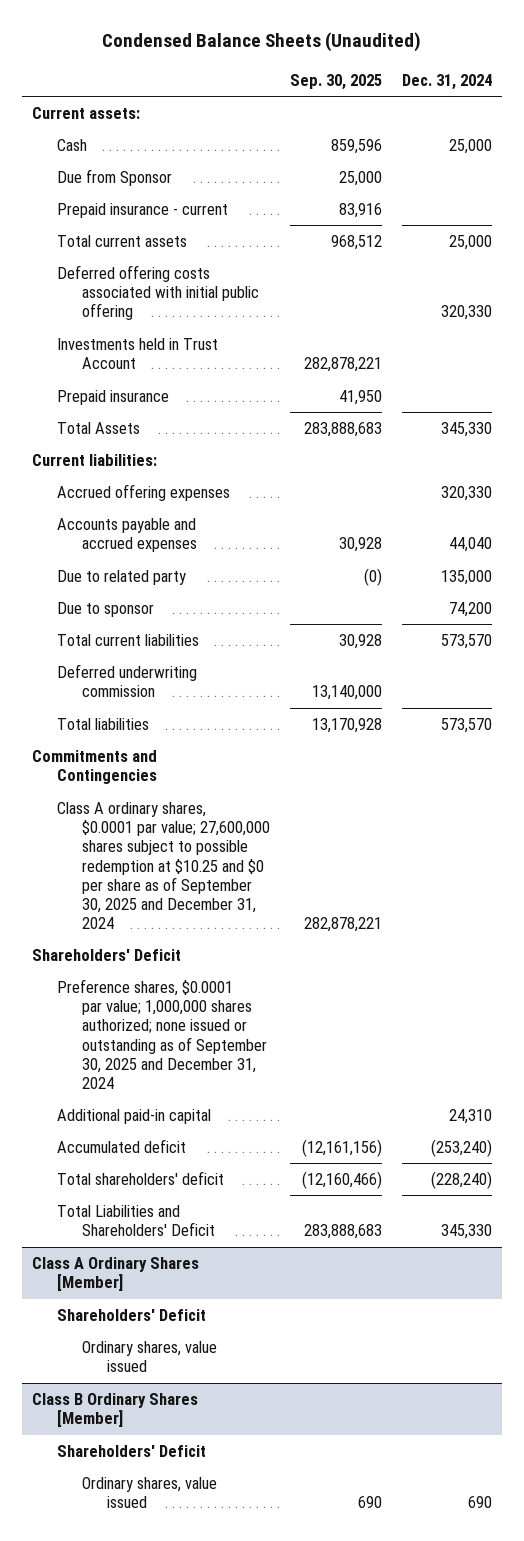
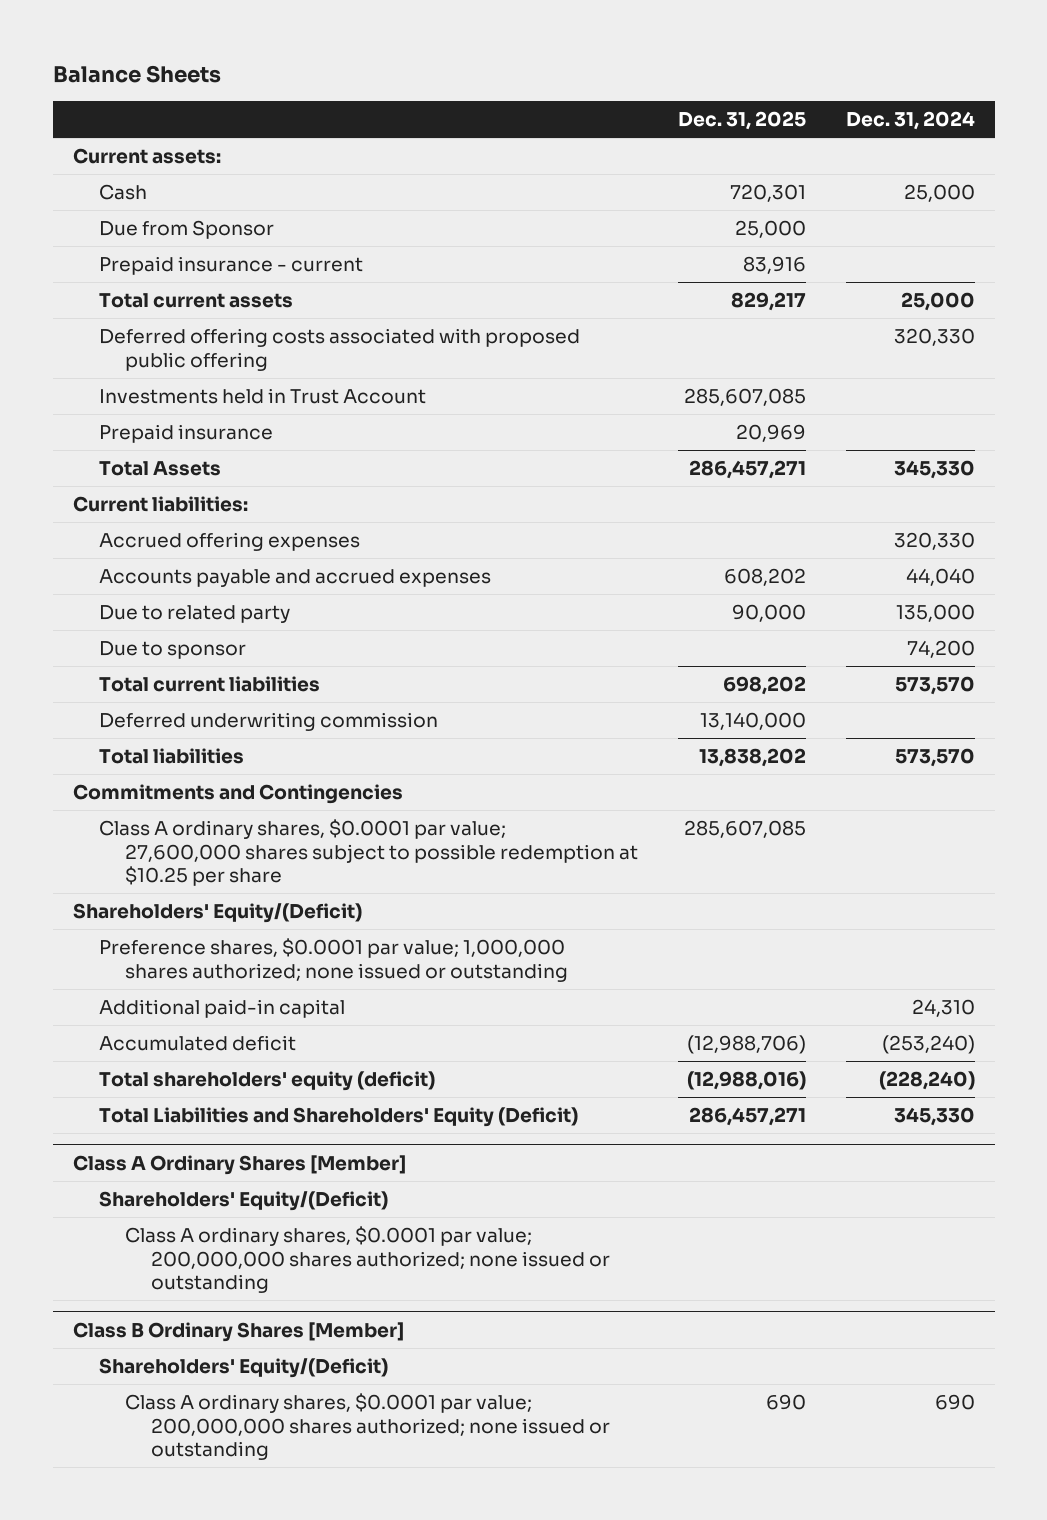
- Condensed Balance Sheets (Unaudited)
+ Balance Sheets
- | Sep. 30, 2025 | Dec. 31, 2024
+ | Dec. 31, 2025 | Dec. 31, 2024
- Deferred offering costs associated with initial public offering | | 320,330
+ Deferred offering costs associated with proposed public offering | | 320,330
- Class A ordinary shares, $0.0001 par value; 27,600,000 shares subject to possible redemption at $10.25 and $0 per share as of September 30, 2025 and December 31, 2024 | 282,878,221 |
- Shareholders' Deficit
- Preference shares, $0.0001 par value; 1,000,000 shares authorized; none issued or outstanding as of September 30, 2025 and December 31, 2024
+ Class A ordinary shares, $0.0001 par value; 27,600,000 shares subject to possible redemption at $10.25 per share | 285,607,085 |
+ Shareholders' Equity/(Deficit)
+ Preference shares, $0.0001 par value; 1,000,000 shares authorized; none issued or outstanding
- Total shareholders' deficit | (12,160,466) | (228,240)
- Total Liabilities and Shareholders' Deficit | 283,888,683 | 345,330
+ Total shareholders' equity (deficit) | (12,988,016) | (228,240)
+ Total Liabilities and Shareholders' Equity (Deficit) | 286,457,271 | 345,330
@ Class A Ordinary Shares [Member]
- Shareholders' Deficit
- Ordinary shares, value issued
+ Shareholders' Equity/(Deficit)
+ Class A ordinary shares, $0.0001 par value; 200,000,000 shares authorized; none issued or outstanding
@ Class B Ordinary Shares [Member]
- Shareholders' Deficit
- Ordinary shares, value issued | 690 | 690
+ Shareholders' Equity/(Deficit)
+ Class A ordinary shares, $0.0001 par value; 200,000,000 shares authorized; none issued or outstanding | 690 | 690

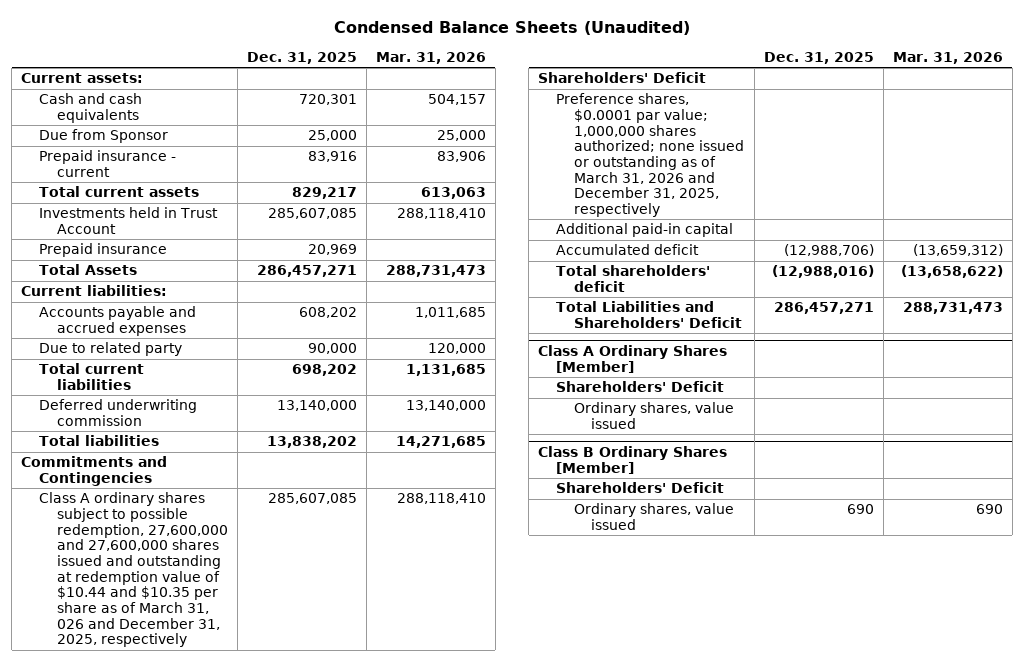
- Balance Sheets
+ Condensed Balance Sheets (Unaudited)
- | Dec. 31, 2025 | Dec. 31, 2024
+ | Dec. 31, 2025 | Mar. 31, 2026
- Cash | 720,301 | 25,000
+ Cash and cash equivalents | 720,301 | 504,157
- Deferred offering costs associated with proposed public offering | | 320,330
- Accrued offering expenses | | 320,330
- Due to sponsor | | 74,200
- Class A ordinary shares, $0.0001 par value; 27,600,000 shares subject to possible redemption at $10.25 per share | 285,607,085 |
- Shareholders' Equity/(Deficit)
- Preference shares, $0.0001 par value; 1,000,000 shares authorized; none issued or outstanding
+ Class A ordinary shares subject to possible redemption, 27,600,000 and 27,600,000 shares issued and outstanding at redemption value of $10.44 and $10.35 per share as of March 31, 026 and December 31, 2025, respectively | 285,607,085 | 288,118,410
+ Shareholders' Deficit
+ Preference shares, $0.0001 par value; 1,000,000 shares authorized; none issued or outstanding as of March 31, 2026 and December 31, 2025, respectively
- Total shareholders' equity (deficit) | (12,988,016) | (228,240)
- Total Liabilities and Shareholders' Equity (Deficit) | 286,457,271 | 345,330
+ Total shareholders' deficit | (12,988,016) | (13,658,622)
+ Total Liabilities and Shareholders' Deficit | 286,457,271 | 288,731,473
@ Class A Ordinary Shares [Member]
- Shareholders' Equity/(Deficit)
- Class A ordinary shares, $0.0001 par value; 200,000,000 shares authorized; none issued or outstanding
+ Shareholders' Deficit
+ Ordinary shares, value issued
@ Class B Ordinary Shares [Member]
- Shareholders' Equity/(Deficit)
- Class A ordinary shares, $0.0001 par value; 200,000,000 shares authorized; none issued or outstanding | 690 | 690
+ Shareholders' Deficit
+ Ordinary shares, value issued | 690 | 690

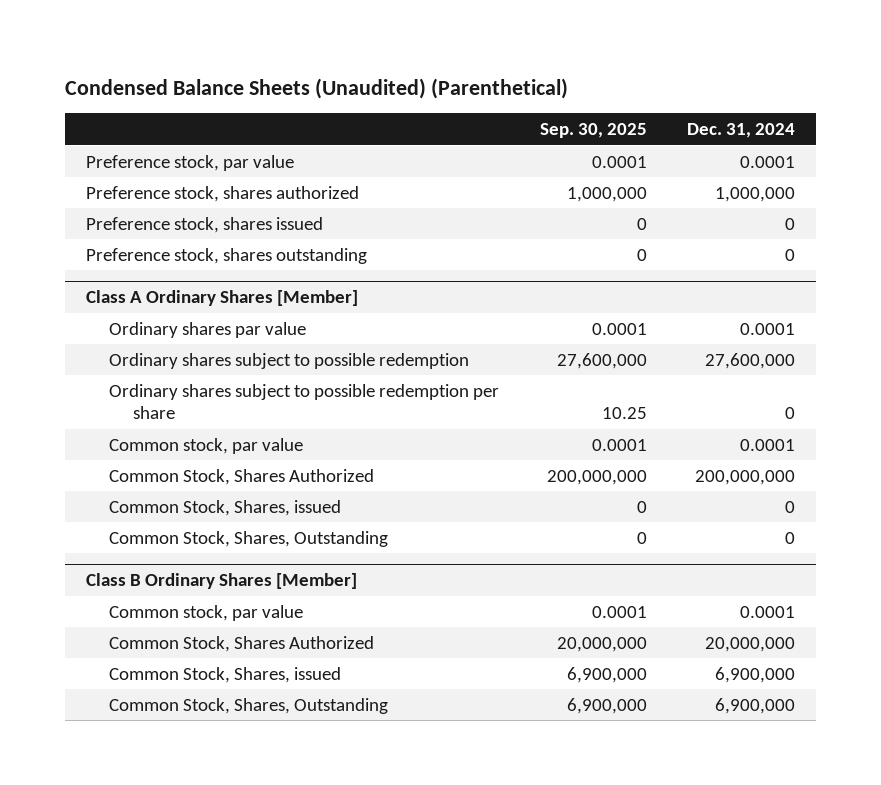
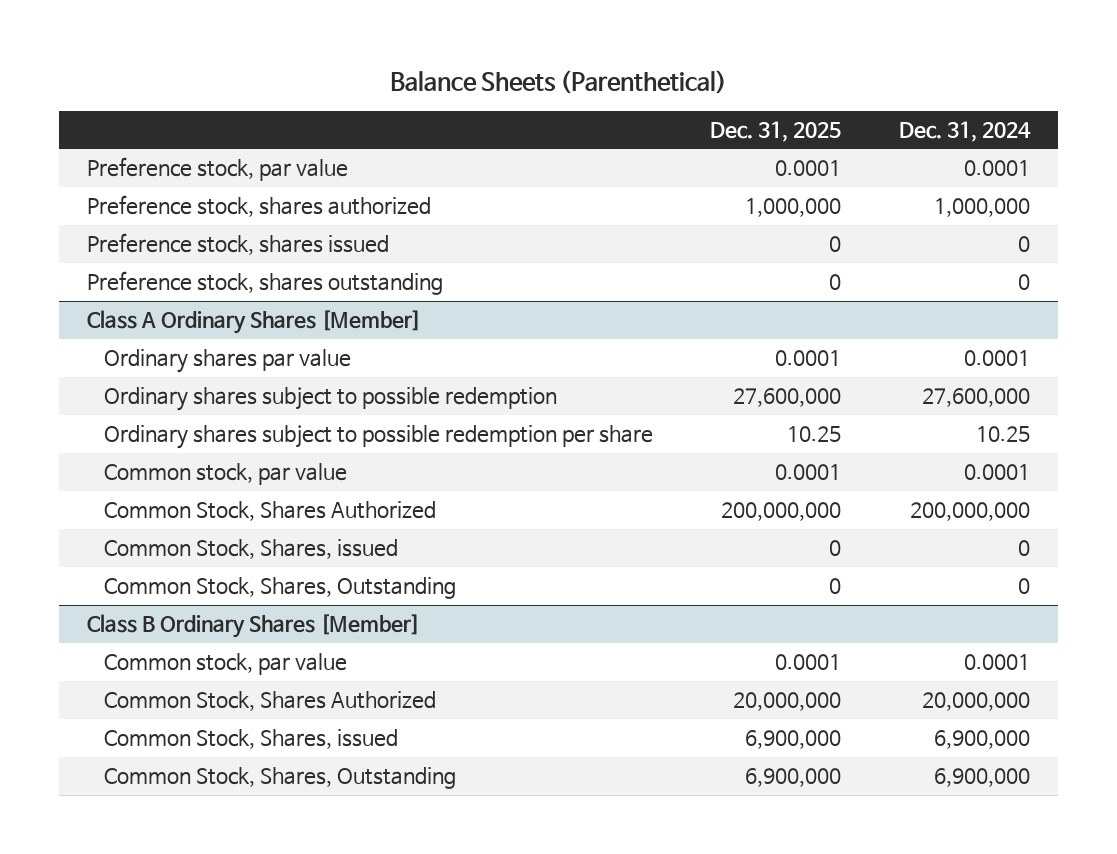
- Condensed Balance Sheets (Unaudited) (Parenthetical)
+ Balance Sheets (Parenthetical)
- | Sep. 30, 2025 | Dec. 31, 2024
+ | Dec. 31, 2025 | Dec. 31, 2024
@ Class A Ordinary Shares [Member]
- Ordinary shares subject to possible redemption per share | 10.25 | 0
+ Ordinary shares subject to possible redemption per share | 10.25 | 10.25

